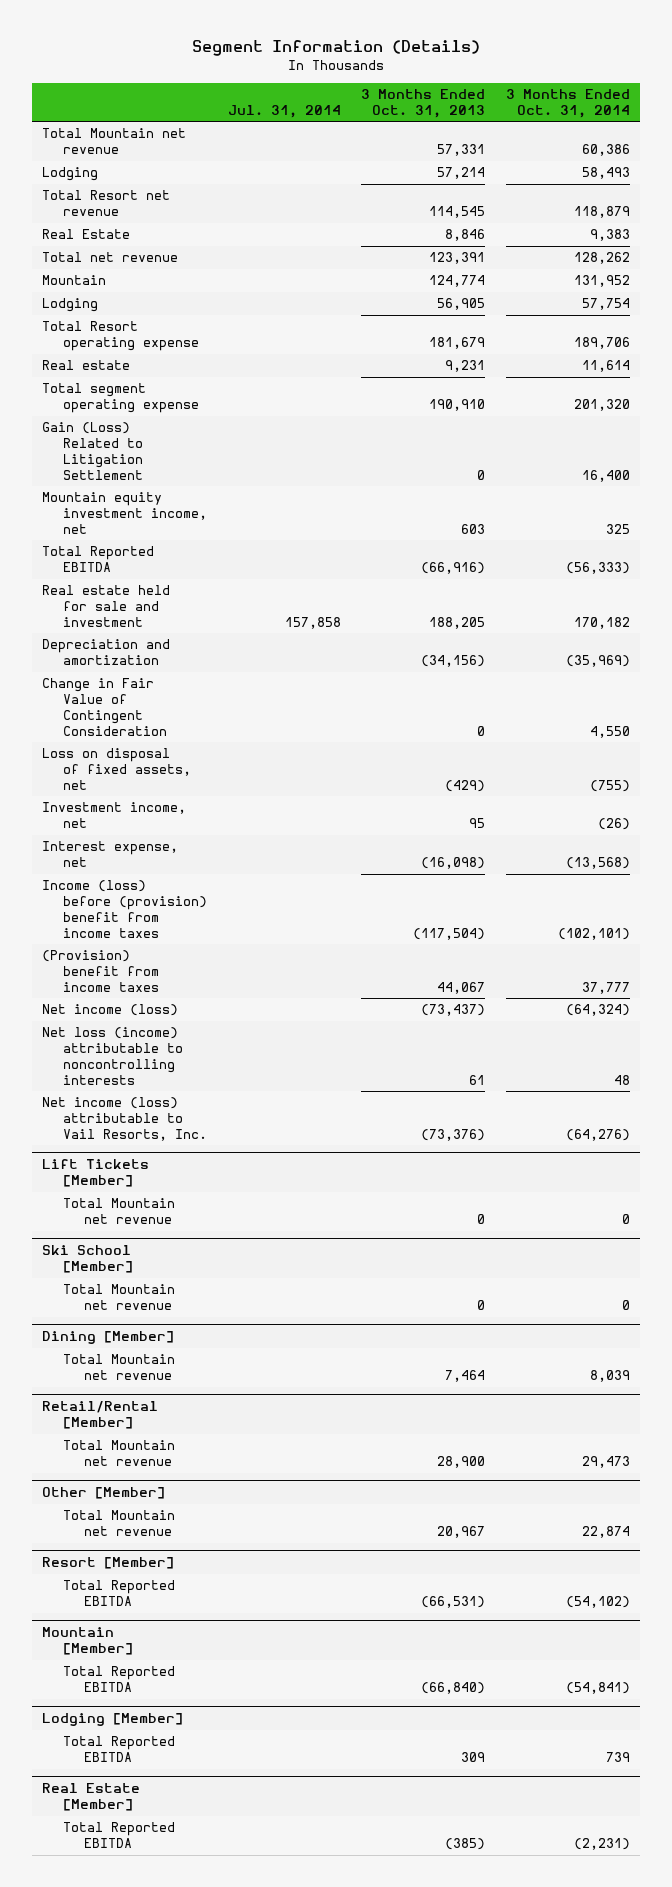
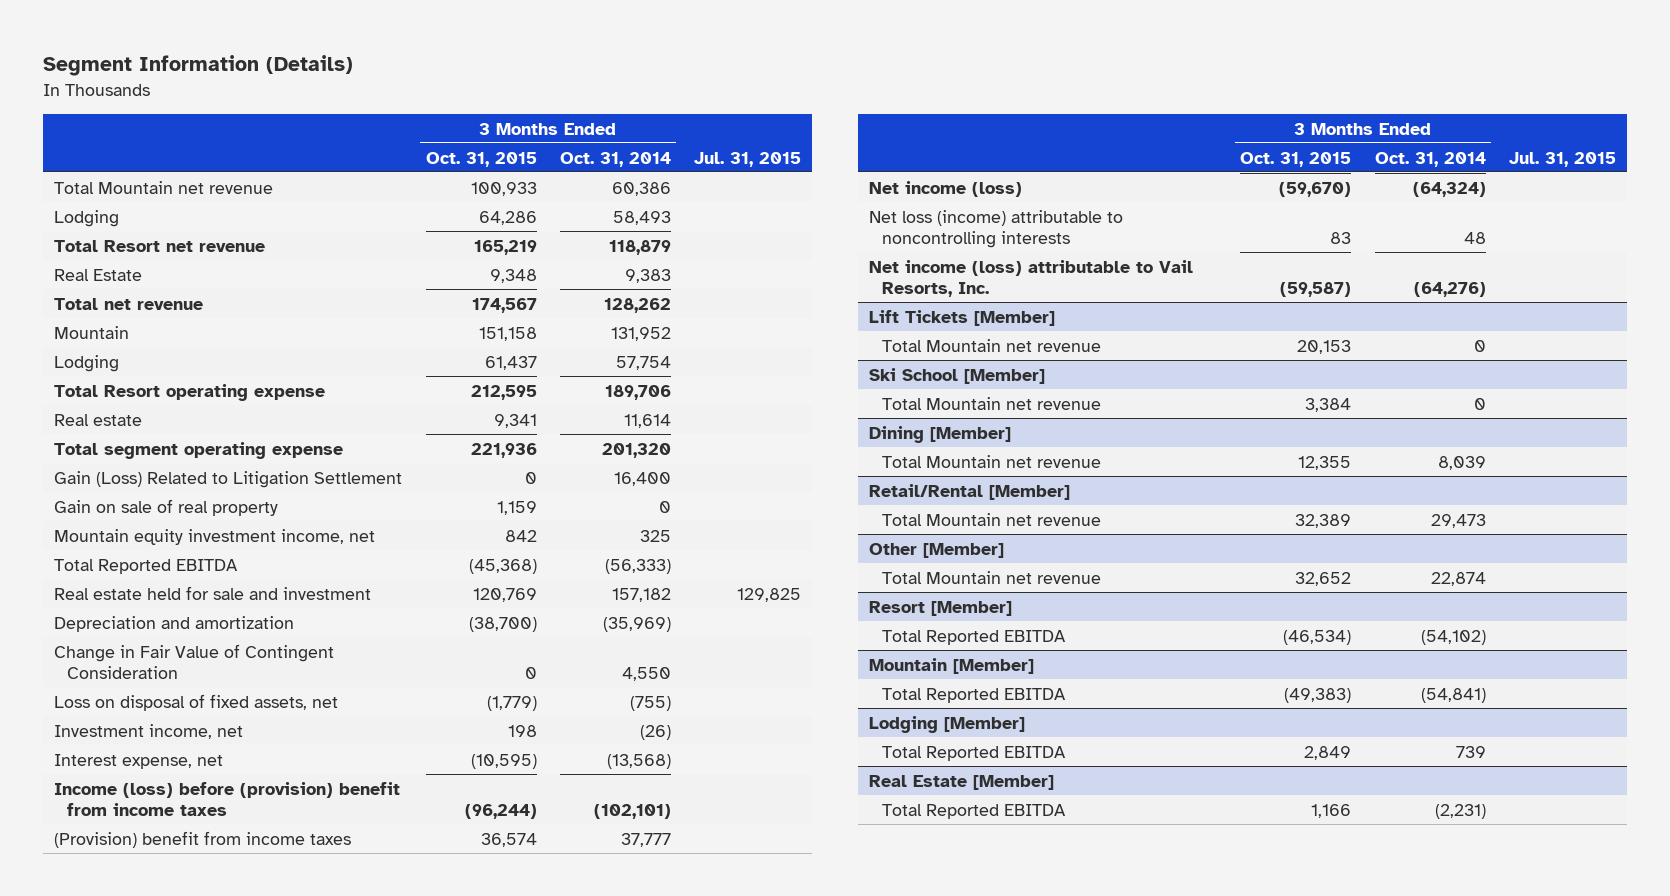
- | Jul. 31, 2014 | 3 Months Ended Oct. 31, 2013 | 3 Months Ended Oct. 31, 2014
+ | 3 Months Ended Oct. 31, 2015 | 3 Months Ended Oct. 31, 2014 | Jul. 31, 2015
+ Gain on sale of real property | 1,159 | 0 |
- Real estate held for sale and investment | 157,858 | 188,205 | 170,182
+ Real estate held for sale and investment | 120,769 | 157,182 | 129,825

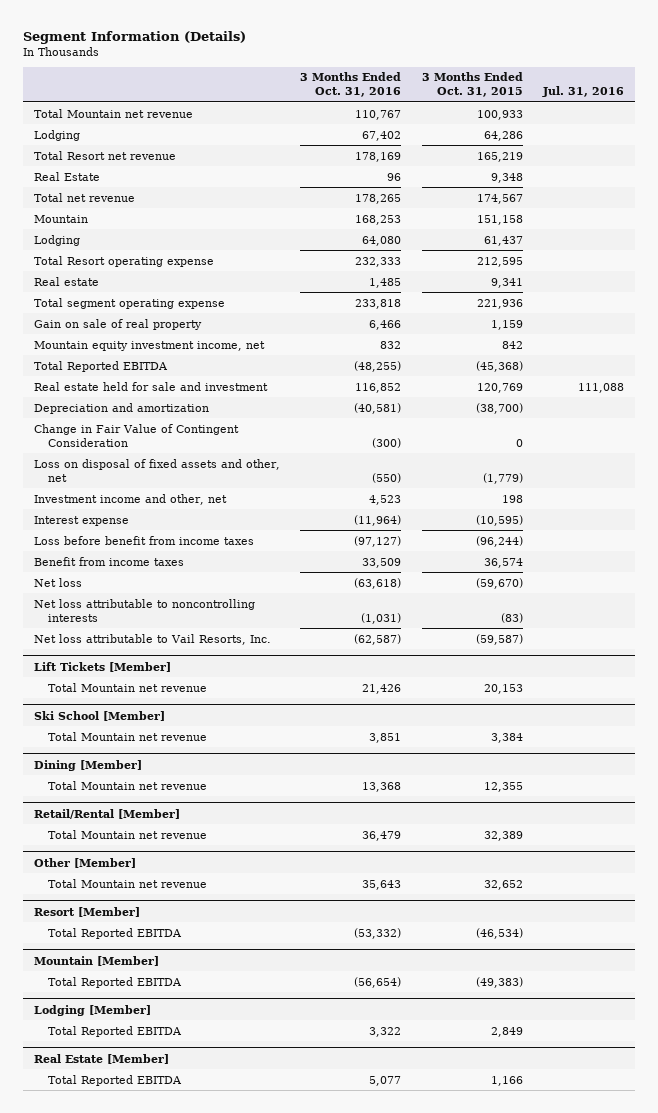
- | 3 Months Ended Oct. 31, 2015 | 3 Months Ended Oct. 31, 2014 | Jul. 31, 2015
+ | 3 Months Ended Oct. 31, 2016 | 3 Months Ended Oct. 31, 2015 | Jul. 31, 2016
- Gain (Loss) Related to Litigation Settlement | 0 | 16,400 |
- Loss on disposal of fixed assets, net | (1,779) | (755) |
- Investment income, net | 198 | (26) |
- Interest expense, net | (10,595) | (13,568) |
- Income (loss) before (provision) benefit from income taxes | (96,244) | (102,101) |
- (Provision) benefit from income taxes | 36,574 | 37,777 |
- Net income (loss) | (59,670) | (64,324) |
- Net loss (income) attributable to noncontrolling interests | 83 | 48 |
- Net income (loss) attributable to Vail Resorts, Inc. | (59,587) | (64,276) |
+ Loss on disposal of fixed assets and other, net | (550) | (1,779) |
+ Investment income and other, net | 4,523 | 198 |
+ Interest expense | (11,964) | (10,595) |
+ Loss before benefit from income taxes | (97,127) | (96,244) |
+ Benefit from income taxes | 33,509 | 36,574 |
+ Net loss | (63,618) | (59,670) |
+ Net loss attributable to noncontrolling interests | (1,031) | (83) |
+ Net loss attributable to Vail Resorts, Inc. | (62,587) | (59,587) |

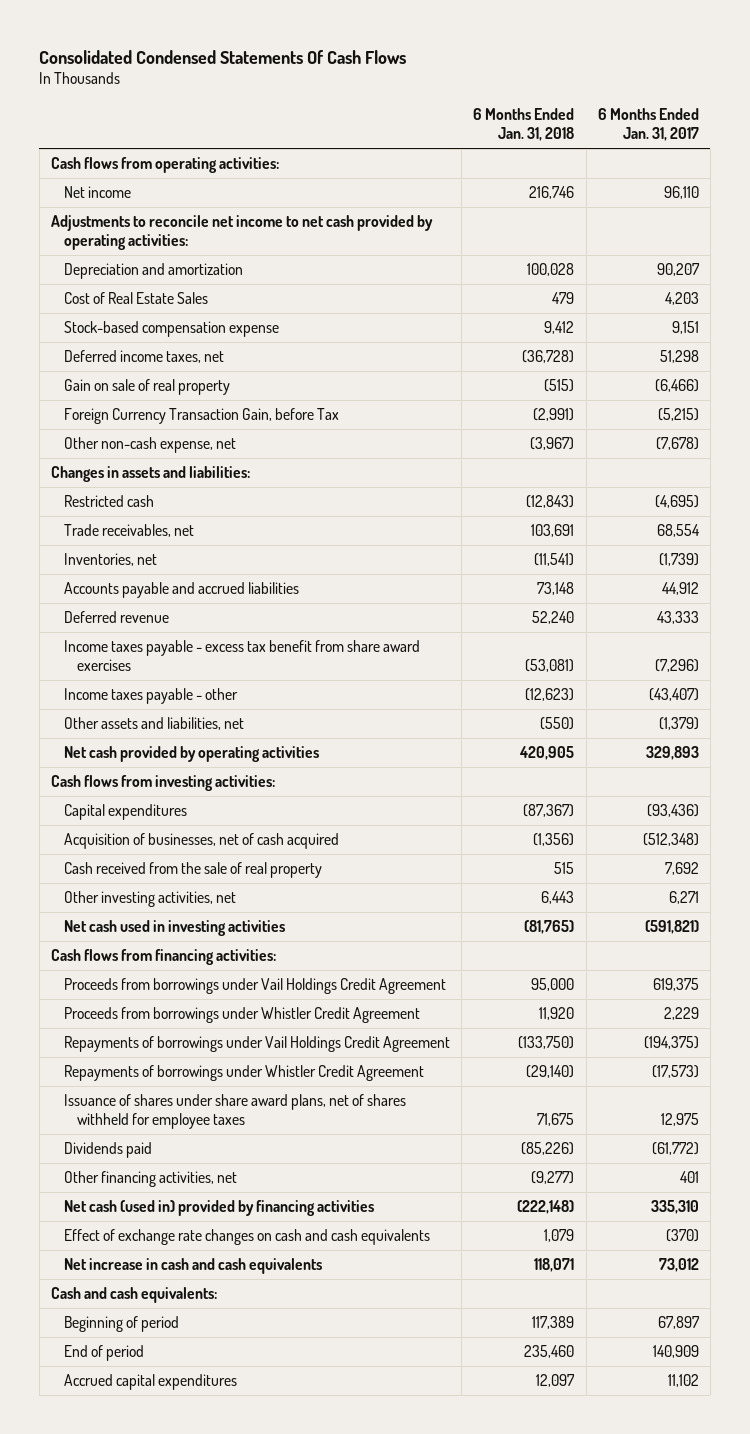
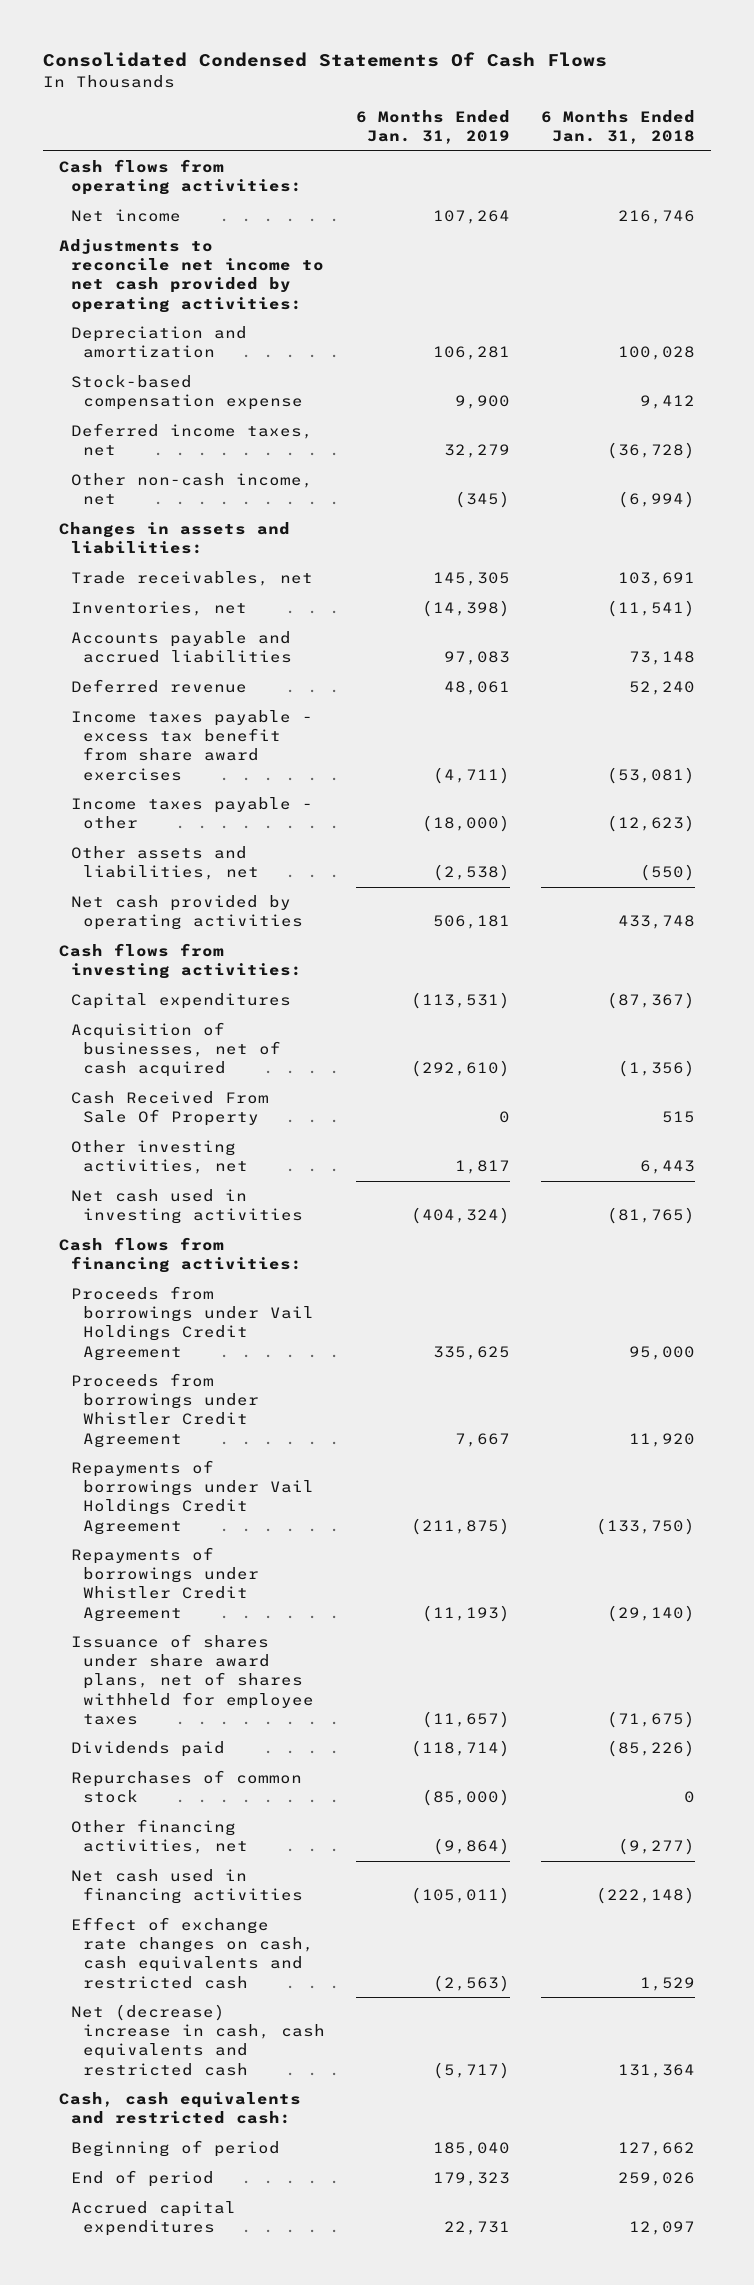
- | 6 Months Ended Jan. 31, 2018 | 6 Months Ended Jan. 31, 2017
+ | 6 Months Ended Jan. 31, 2019 | 6 Months Ended Jan. 31, 2018
- Cost of Real Estate Sales | 479 | 4,203
- Gain on sale of real property | (515) | (6,466)
- Foreign Currency Transaction Gain, before Tax | (2,991) | (5,215)
- Other non-cash expense, net | (3,967) | (7,678)
+ Other non-cash income, net | (345) | (6,994)
- Restricted cash | (12,843) | (4,695)
- Net cash provided by operating activities | 420,905 | 329,893
+ Net cash provided by operating activities | 506,181 | 433,748
- Cash received from the sale of real property | 515 | 7,692
+ Cash Received From Sale Of Property | 0 | 515
- Issuance of shares under share award plans, net of shares withheld for employee taxes | 71,675 | 12,975
+ Issuance of shares under share award plans, net of shares withheld for employee taxes | (11,657) | (71,675)
+ Repurchases of common stock | (85,000) | 0
- Net cash (used in) provided by financing activities | (222,148) | 335,310
- Effect of exchange rate changes on cash and cash equivalents | 1,079 | (370)
- Net increase in cash and cash equivalents | 118,071 | 73,012
- Cash and cash equivalents:
- Beginning of period | 117,389 | 67,897
- End of period | 235,460 | 140,909
+ Net cash used in financing activities | (105,011) | (222,148)
+ Effect of exchange rate changes on cash, cash equivalents and restricted cash | (2,563) | 1,529
+ Net (decrease) increase in cash, cash equivalents and restricted cash | (5,717) | 131,364
+ Cash, cash equivalents and restricted cash:
+ Beginning of period | 185,040 | 127,662
+ End of period | 179,323 | 259,026

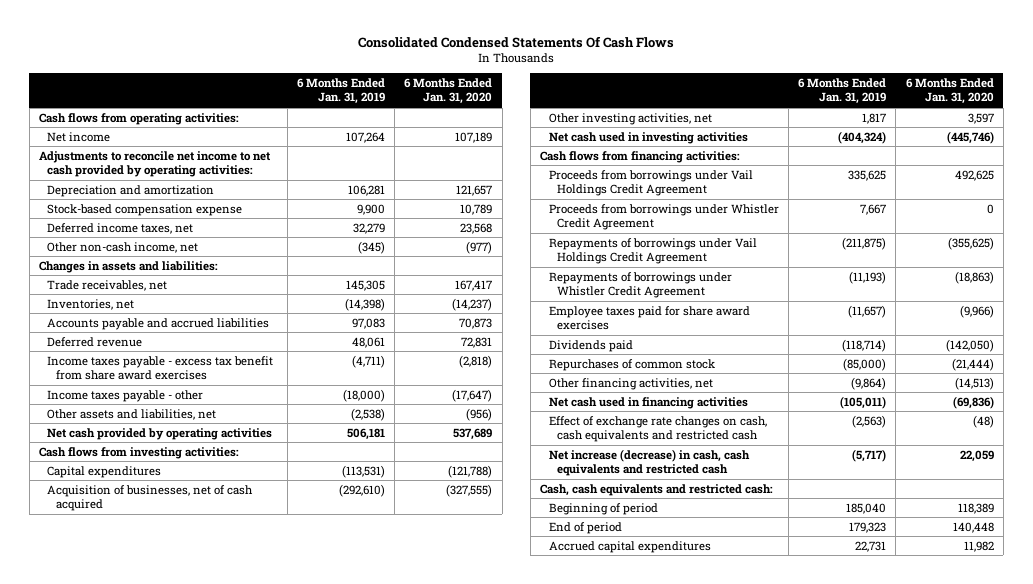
- | 6 Months Ended Jan. 31, 2019 | 6 Months Ended Jan. 31, 2018
+ | 6 Months Ended Jan. 31, 2019 | 6 Months Ended Jan. 31, 2020
- Cash Received From Sale Of Property | 0 | 515
- Issuance of shares under share award plans, net of shares withheld for employee taxes | (11,657) | (71,675)
+ Employee taxes paid for share award exercises | (11,657) | (9,966)
- Net (decrease) increase in cash, cash equivalents and restricted cash | (5,717) | 131,364
+ Net increase (decrease) in cash, cash equivalents and restricted cash | (5,717) | 22,059

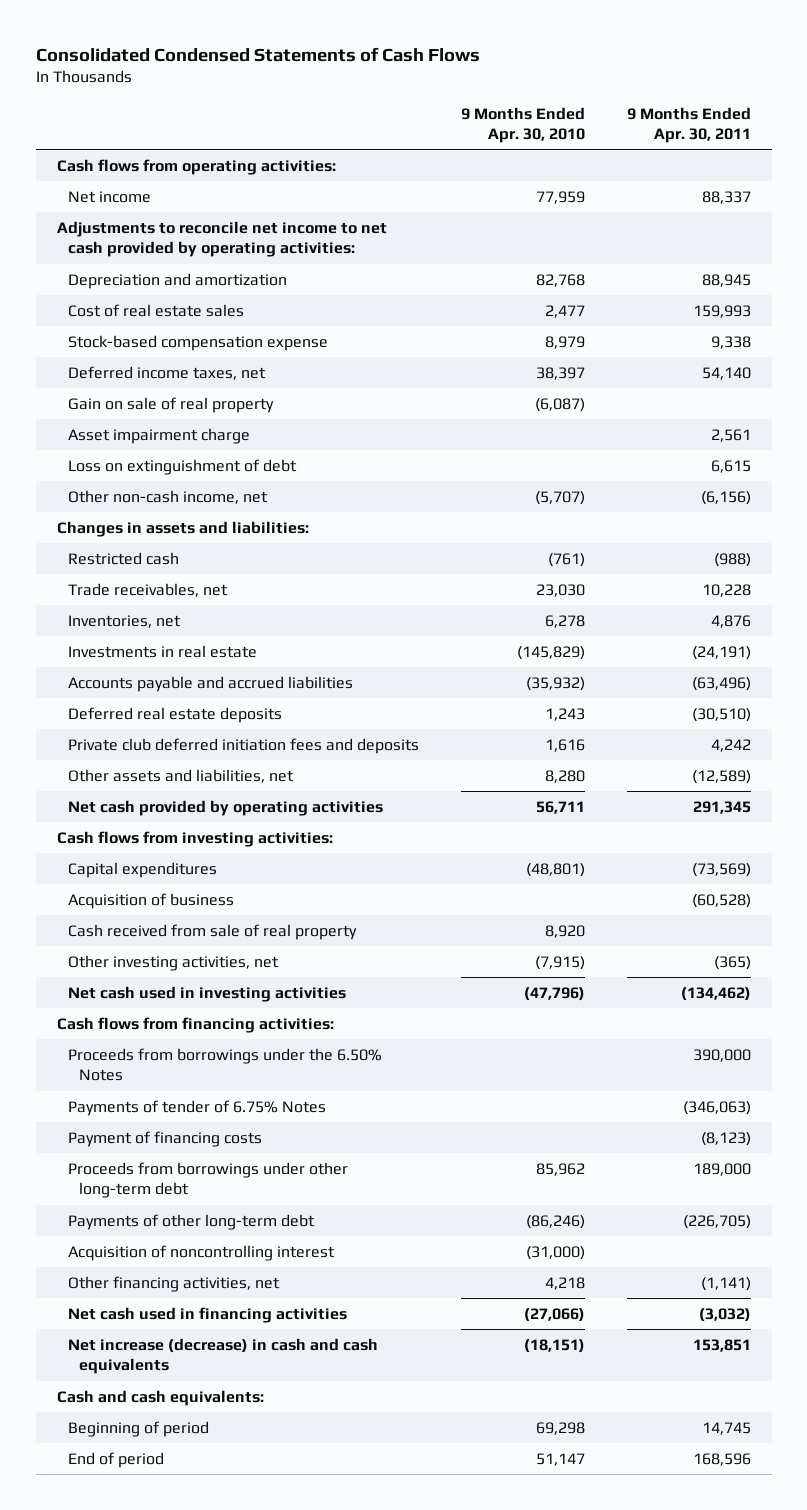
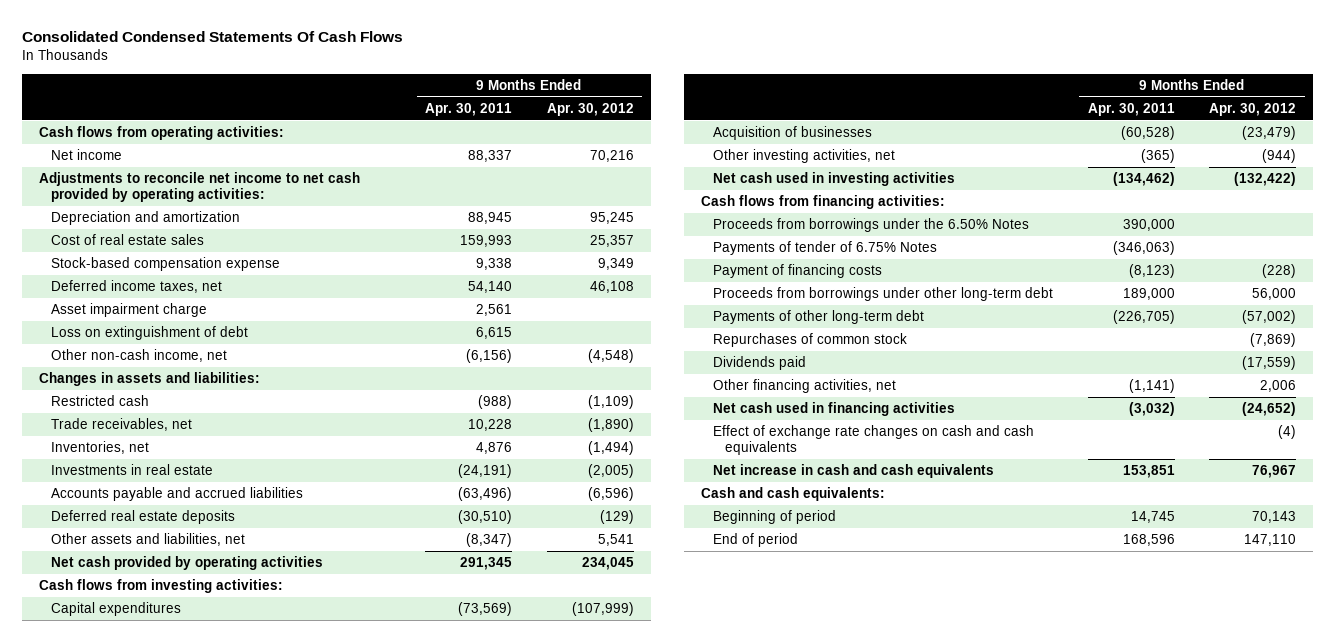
- Consolidated Condensed Statements of Cash Flows
+ Consolidated Condensed Statements Of Cash Flows
- | 9 Months Ended Apr. 30, 2010 | 9 Months Ended Apr. 30, 2011
+ | 9 Months Ended Apr. 30, 2011 | 9 Months Ended Apr. 30, 2012
- Gain on sale of real property | (6,087) |
- Private club deferred initiation fees and deposits | 1,616 | 4,242
- Other assets and liabilities, net | 8,280 | (12,589)
+ Other assets and liabilities, net | (8,347) | 5,541
- Acquisition of business | | (60,528)
- Cash received from sale of real property | 8,920 |
+ Acquisition of businesses | (60,528) | (23,479)
- Acquisition of noncontrolling interest | (31,000) |
+ Repurchases of common stock | | (7,869)
+ Dividends paid | | (17,559)
- Net increase (decrease) in cash and cash equivalents | (18,151) | 153,851
+ Effect of exchange rate changes on cash and cash equivalents | | (4)
+ Net increase in cash and cash equivalents | 153,851 | 76,967

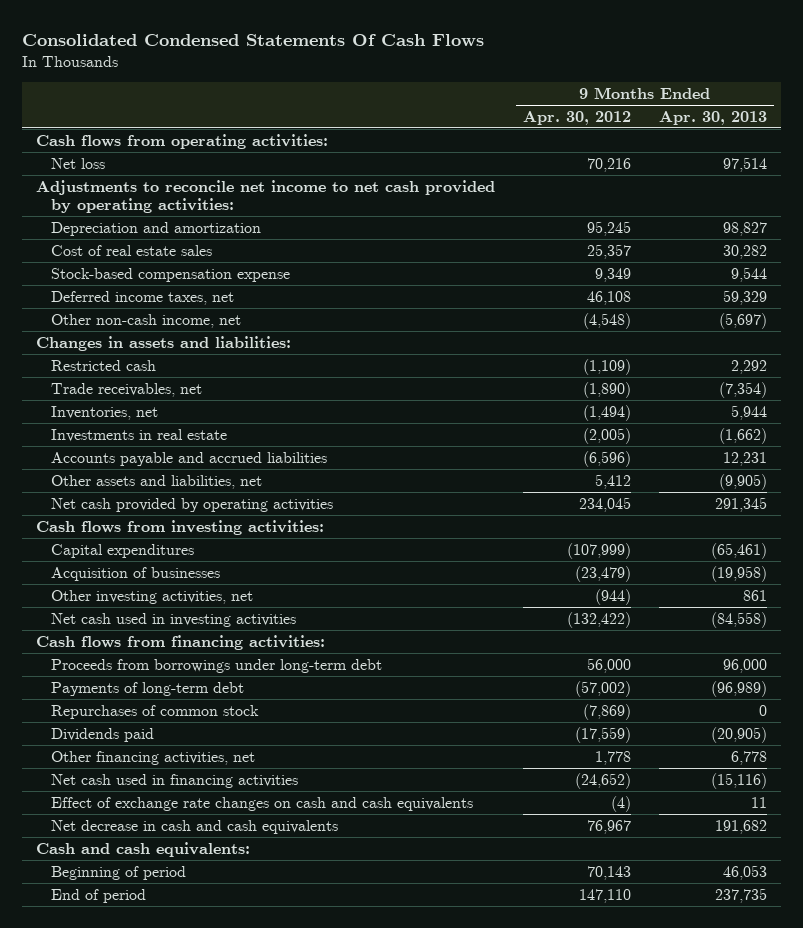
- | 9 Months Ended Apr. 30, 2011 | 9 Months Ended Apr. 30, 2012
+ | 9 Months Ended Apr. 30, 2012 | 9 Months Ended Apr. 30, 2013
- Net income | 88,337 | 70,216
+ Net loss | 70,216 | 97,514
- Asset impairment charge | 2,561 |
- Loss on extinguishment of debt | 6,615 |
- Deferred real estate deposits | (30,510) | (129)
- Other assets and liabilities, net | (8,347) | 5,541
+ Other assets and liabilities, net | 5,412 | (9,905)
- Proceeds from borrowings under the 6.50% Notes | 390,000 |
- Payments of tender of 6.75% Notes | (346,063) |
- Payment of financing costs | (8,123) | (228)
- Proceeds from borrowings under other long-term debt | 189,000 | 56,000
- Payments of other long-term debt | (226,705) | (57,002)
+ Proceeds from borrowings under long-term debt | 56,000 | 96,000
+ Payments of long-term debt | (57,002) | (96,989)
- Other financing activities, net | (1,141) | 2,006
+ Other financing activities, net | 1,778 | 6,778
- Net increase in cash and cash equivalents | 153,851 | 76,967
+ Net decrease in cash and cash equivalents | 76,967 | 191,682

